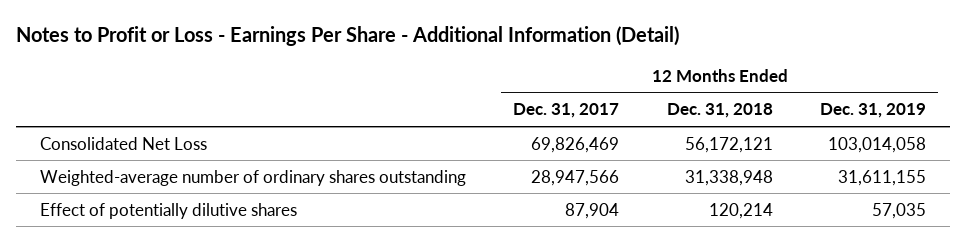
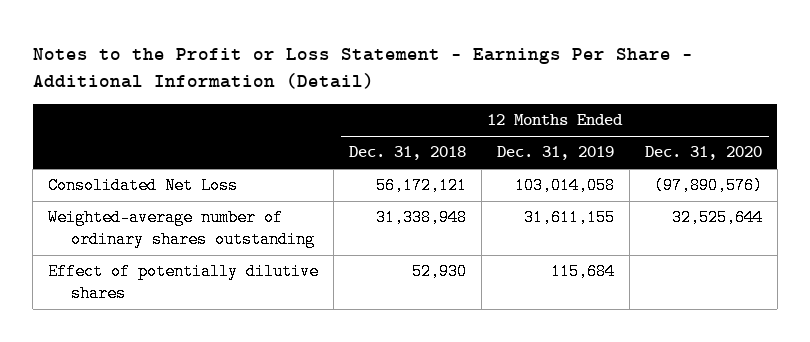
- Notes to Profit or Loss - Earnings Per Share - Additional Information (Detail)
+ Notes to the Profit or Loss Statement - Earnings Per Share - Additional Information (Detail)
- | 12 Months Ended Dec. 31, 2017 | 12 Months Ended Dec. 31, 2018 | 12 Months Ended Dec. 31, 2019
+ | 12 Months Ended Dec. 31, 2018 | 12 Months Ended Dec. 31, 2019 | 12 Months Ended Dec. 31, 2020
- Effect of potentially dilutive shares | 87,904 | 120,214 | 57,035
+ Effect of potentially dilutive shares | 52,930 | 115,684 |

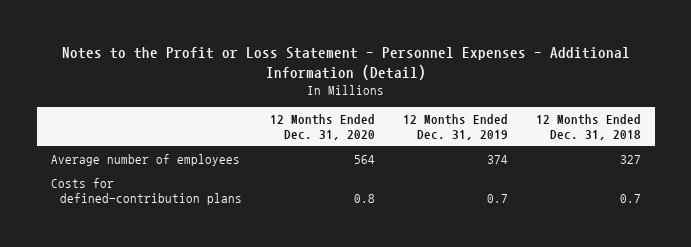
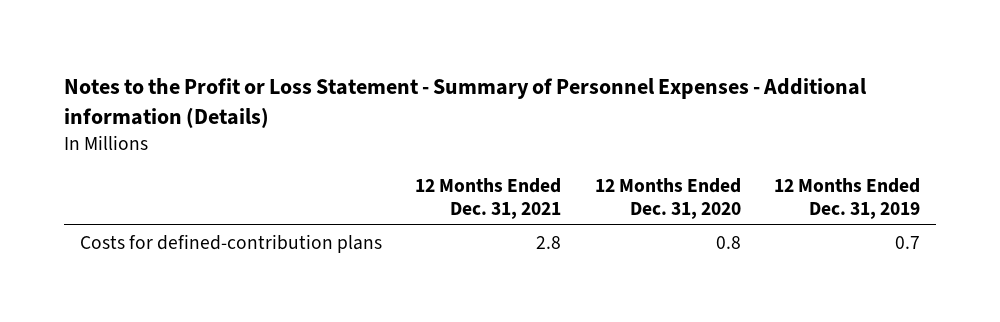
- Notes to the Profit or Loss Statement - Personnel Expenses - Additional Information (Detail)
+ Notes to the Profit or Loss Statement - Summary of Personnel Expenses - Additional information (Details)
- | 12 Months Ended Dec. 31, 2020 | 12 Months Ended Dec. 31, 2019 | 12 Months Ended Dec. 31, 2018
+ | 12 Months Ended Dec. 31, 2021 | 12 Months Ended Dec. 31, 2020 | 12 Months Ended Dec. 31, 2019
- Average number of employees | 564 | 374 | 327

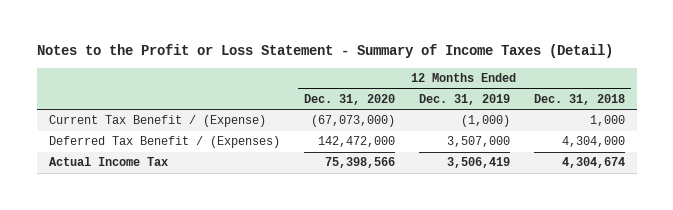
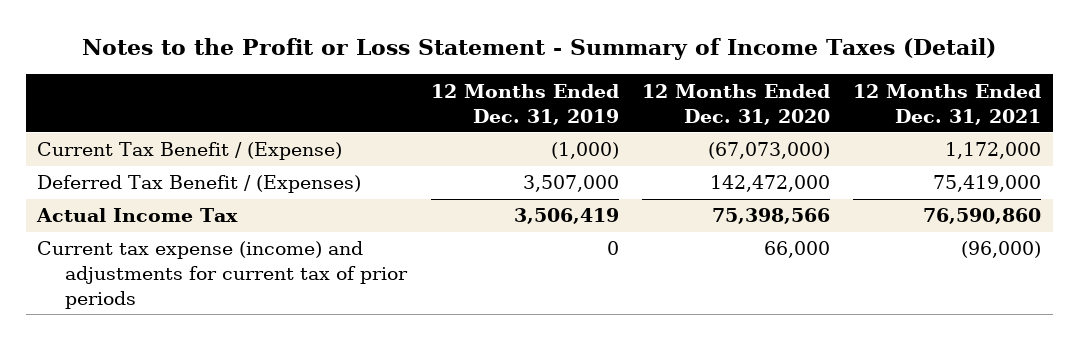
- | 12 Months Ended Dec. 31, 2020 | 12 Months Ended Dec. 31, 2019 | 12 Months Ended Dec. 31, 2018
+ | 12 Months Ended Dec. 31, 2019 | 12 Months Ended Dec. 31, 2020 | 12 Months Ended Dec. 31, 2021
+ Current tax expense (income) and adjustments for current tax of prior periods | 0 | 66,000 | (96,000)

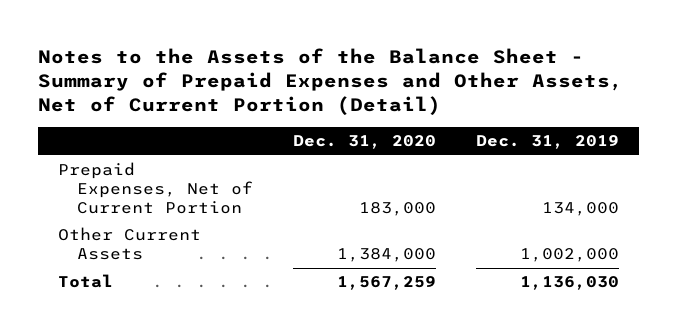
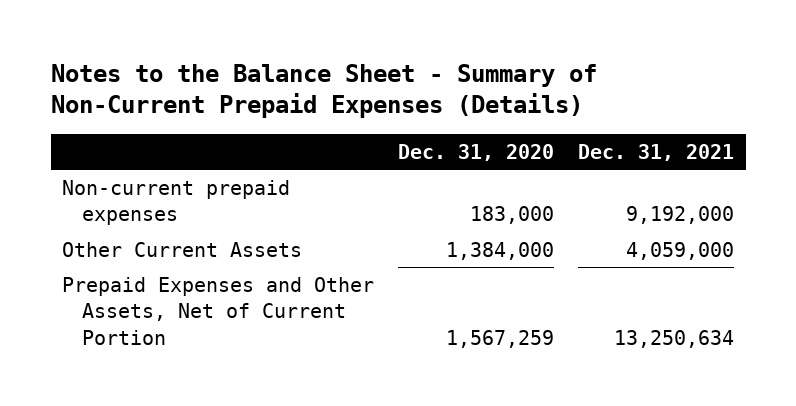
- Notes to the Assets of the Balance Sheet - Summary of Prepaid Expenses and Other Assets, Net of Current Portion (Detail)
+ Notes to the Balance Sheet - Summary of Non-Current Prepaid Expenses (Details)
- | Dec. 31, 2020 | Dec. 31, 2019
+ | Dec. 31, 2020 | Dec. 31, 2021
- Prepaid Expenses, Net of Current Portion | 183,000 | 134,000
+ Non-current prepaid expenses | 183,000 | 9,192,000
- Total | 1,567,259 | 1,136,030
+ Prepaid Expenses and Other Assets, Net of Current Portion | 1,567,259 | 13,250,634

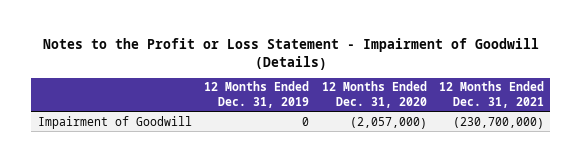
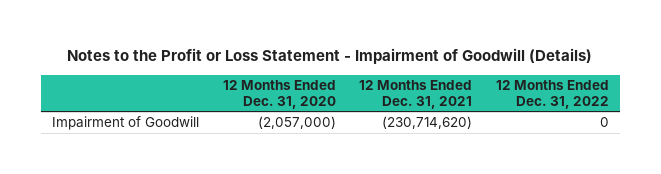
- | 12 Months Ended Dec. 31, 2019 | 12 Months Ended Dec. 31, 2020 | 12 Months Ended Dec. 31, 2021
+ | 12 Months Ended Dec. 31, 2020 | 12 Months Ended Dec. 31, 2021 | 12 Months Ended Dec. 31, 2022
- Impairment of Goodwill | 0 | (2,057,000) | (230,700,000)
+ Impairment of Goodwill | (2,057,000) | (230,714,620) | 0

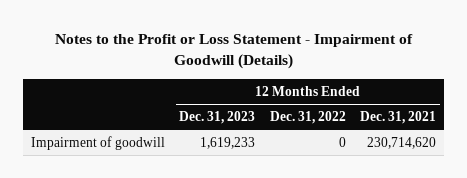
- | 12 Months Ended Dec. 31, 2020 | 12 Months Ended Dec. 31, 2021 | 12 Months Ended Dec. 31, 2022
+ | 12 Months Ended Dec. 31, 2023 | 12 Months Ended Dec. 31, 2022 | 12 Months Ended Dec. 31, 2021
- Impairment of Goodwill | (2,057,000) | (230,714,620) | 0
+ Impairment of goodwill | 1,619,233 | 0 | 230,714,620

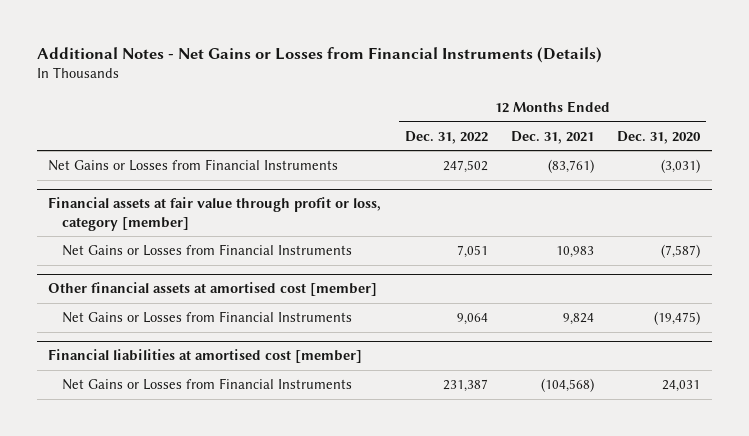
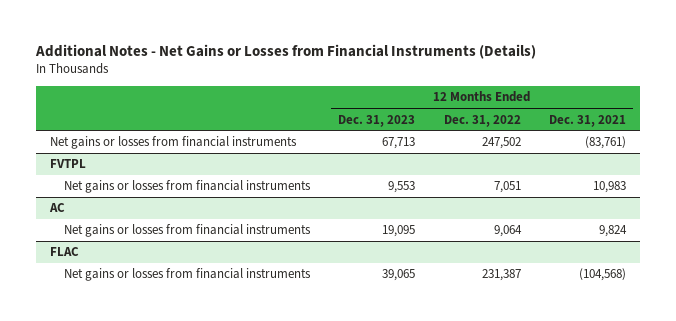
- | 12 Months Ended Dec. 31, 2022 | 12 Months Ended Dec. 31, 2021 | 12 Months Ended Dec. 31, 2020
+ | 12 Months Ended Dec. 31, 2023 | 12 Months Ended Dec. 31, 2022 | 12 Months Ended Dec. 31, 2021
- Net Gains or Losses from Financial Instruments | 247,502 | (83,761) | (3,031)
- Financial assets at fair value through profit or loss, category [member]
- Net Gains or Losses from Financial Instruments | 7,051 | 10,983 | (7,587)
- Other financial assets at amortised cost [member]
- Net Gains or Losses from Financial Instruments | 9,064 | 9,824 | (19,475)
- Financial liabilities at amortised cost [member]
- Net Gains or Losses from Financial Instruments | 231,387 | (104,568) | 24,031
+ Net gains or losses from financial instruments | 67,713 | 247,502 | (83,761)
+ FVTPL
+ Net gains or losses from financial instruments | 9,553 | 7,051 | 10,983
+ AC
+ Net gains or losses from financial instruments | 19,095 | 9,064 | 9,824
+ FLAC
+ Net gains or losses from financial instruments | 39,065 | 231,387 | (104,568)

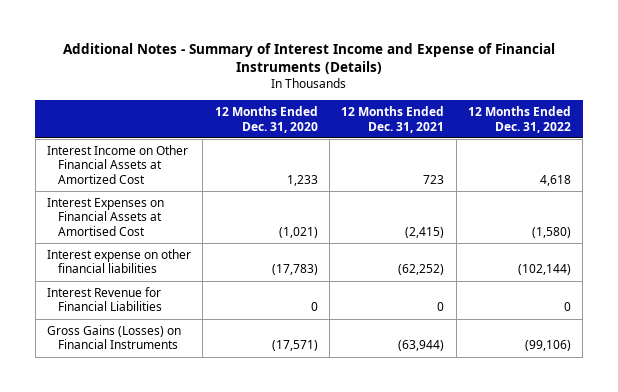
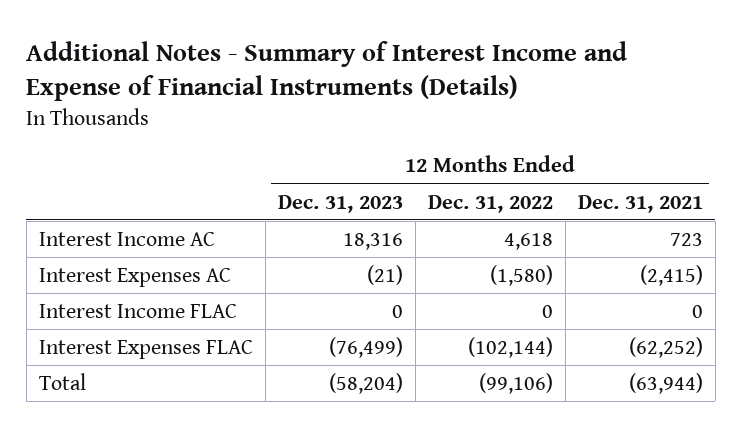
- | 12 Months Ended Dec. 31, 2020 | 12 Months Ended Dec. 31, 2021 | 12 Months Ended Dec. 31, 2022
+ | 12 Months Ended Dec. 31, 2023 | 12 Months Ended Dec. 31, 2022 | 12 Months Ended Dec. 31, 2021
- Interest Income on Other Financial Assets at Amortized Cost | 1,233 | 723 | 4,618
- Interest Expenses on Financial Assets at Amortised Cost | (1,021) | (2,415) | (1,580)
- Interest expense on other financial liabilities | (17,783) | (62,252) | (102,144)
- Interest Revenue for Financial Liabilities | 0 | 0 | 0
- Gross Gains (Losses) on Financial Instruments | (17,571) | (63,944) | (99,106)
+ Interest Income AC | 18,316 | 4,618 | 723
+ Interest Expenses AC | (21) | (1,580) | (2,415)
+ Interest Income FLAC | 0 | 0 | 0
+ Interest Expenses FLAC | (76,499) | (102,144) | (62,252)
+ Total | (58,204) | (99,106) | (63,944)

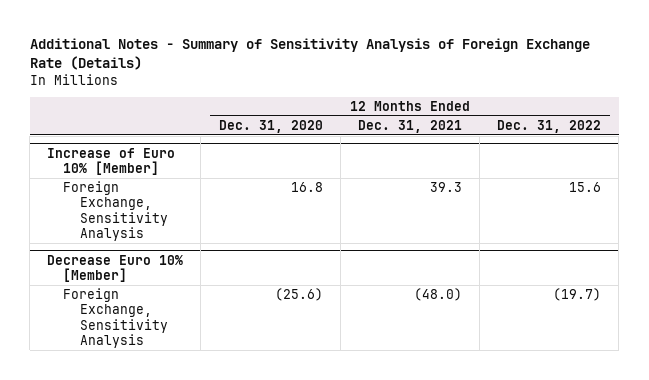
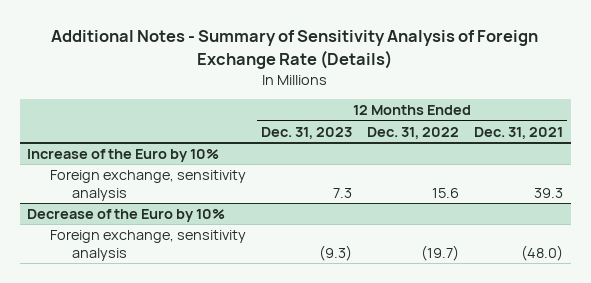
- | 12 Months Ended Dec. 31, 2020 | 12 Months Ended Dec. 31, 2021 | 12 Months Ended Dec. 31, 2022
+ | 12 Months Ended Dec. 31, 2023 | 12 Months Ended Dec. 31, 2022 | 12 Months Ended Dec. 31, 2021
- Increase of Euro 10% [Member]
- Foreign Exchange, Sensitivity Analysis | 16.8 | 39.3 | 15.6
- Decrease Euro 10% [Member]
- Foreign Exchange, Sensitivity Analysis | (25.6) | (48.0) | (19.7)
+ Increase of the Euro by 10%
+ Foreign exchange, sensitivity analysis | 7.3 | 15.6 | 39.3
+ Decrease of the Euro by 10%
+ Foreign exchange, sensitivity analysis | (9.3) | (19.7) | (48.0)

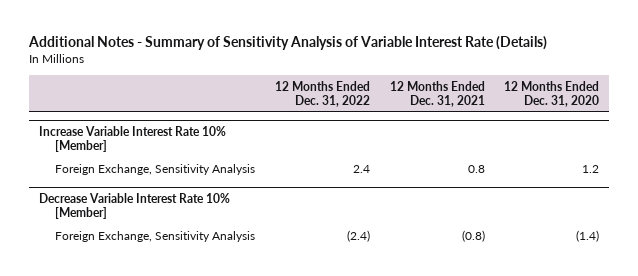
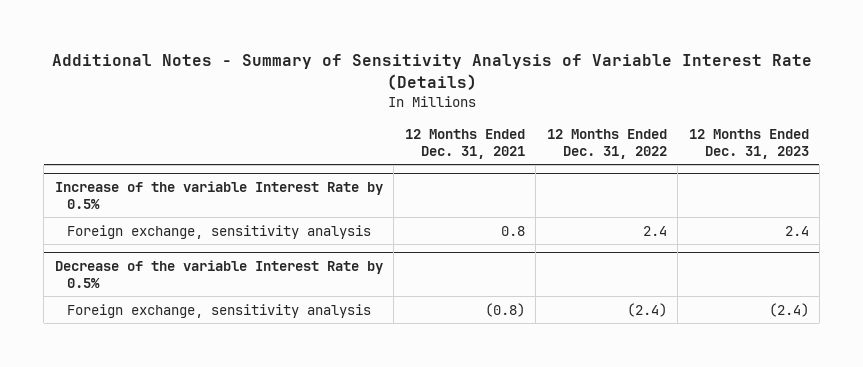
- | 12 Months Ended Dec. 31, 2022 | 12 Months Ended Dec. 31, 2021 | 12 Months Ended Dec. 31, 2020
+ | 12 Months Ended Dec. 31, 2021 | 12 Months Ended Dec. 31, 2022 | 12 Months Ended Dec. 31, 2023
- Increase Variable Interest Rate 10% [Member]
- Foreign Exchange, Sensitivity Analysis | 2.4 | 0.8 | 1.2
- Decrease Variable Interest Rate 10% [Member]
- Foreign Exchange, Sensitivity Analysis | (2.4) | (0.8) | (1.4)
+ Increase of the variable Interest Rate by 0.5%
+ Foreign exchange, sensitivity analysis | 0.8 | 2.4 | 2.4
+ Decrease of the variable Interest Rate by 0.5%
+ Foreign exchange, sensitivity analysis | (0.8) | (2.4) | (2.4)

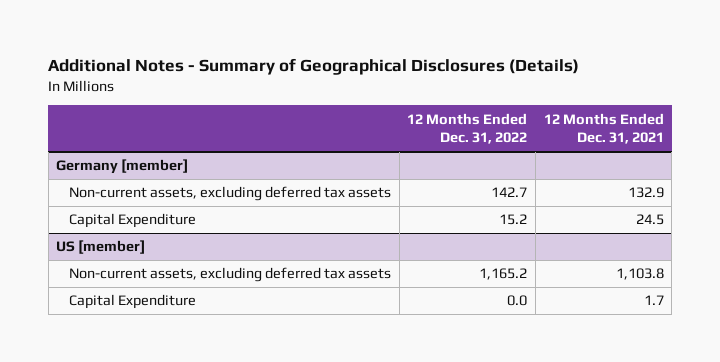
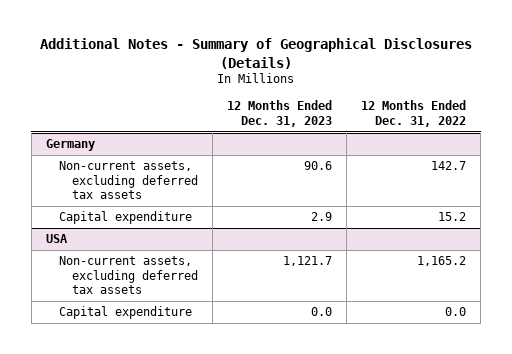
- | 12 Months Ended Dec. 31, 2022 | 12 Months Ended Dec. 31, 2021
+ | 12 Months Ended Dec. 31, 2023 | 12 Months Ended Dec. 31, 2022
- Germany [member]
+ Germany
- Capital Expenditure | 15.2 | 24.5
- US [member]
+ Capital expenditure | 2.9 | 15.2
+ USA
- Capital Expenditure | 0.0 | 1.7
+ Capital expenditure | 0.0 | 0.0

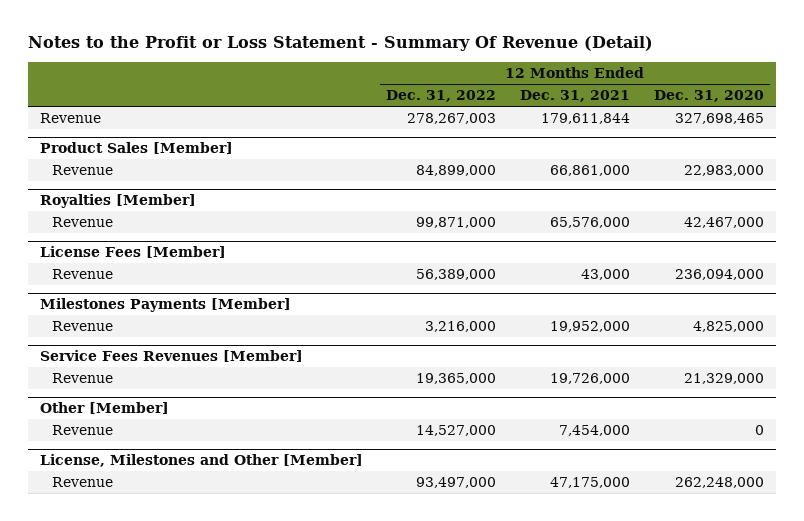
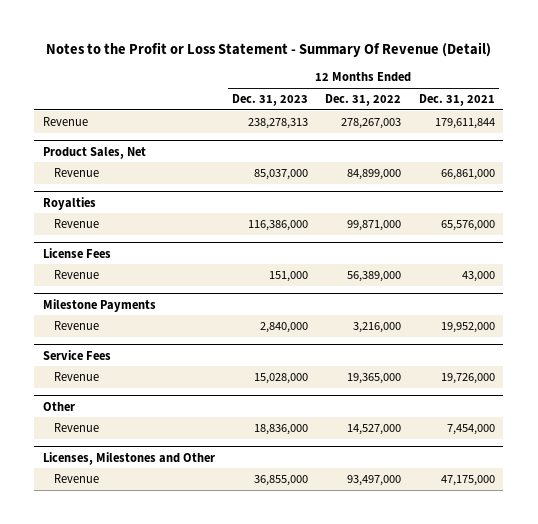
- | 12 Months Ended Dec. 31, 2022 | 12 Months Ended Dec. 31, 2021 | 12 Months Ended Dec. 31, 2020
+ | 12 Months Ended Dec. 31, 2023 | 12 Months Ended Dec. 31, 2022 | 12 Months Ended Dec. 31, 2021
- Product Sales [Member]
+ Product Sales, Net
- Royalties [Member]
+ Royalties
- License Fees [Member]
+ License Fees
- Milestones Payments [Member]
+ Milestone Payments
- Service Fees Revenues [Member]
+ Service Fees
- Other [Member]
+ Other
- License, Milestones and Other [Member]
+ Licenses, Milestones and Other

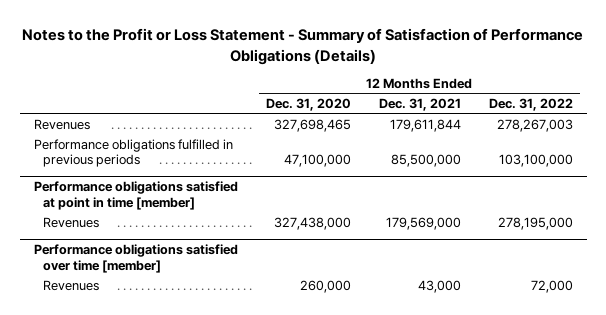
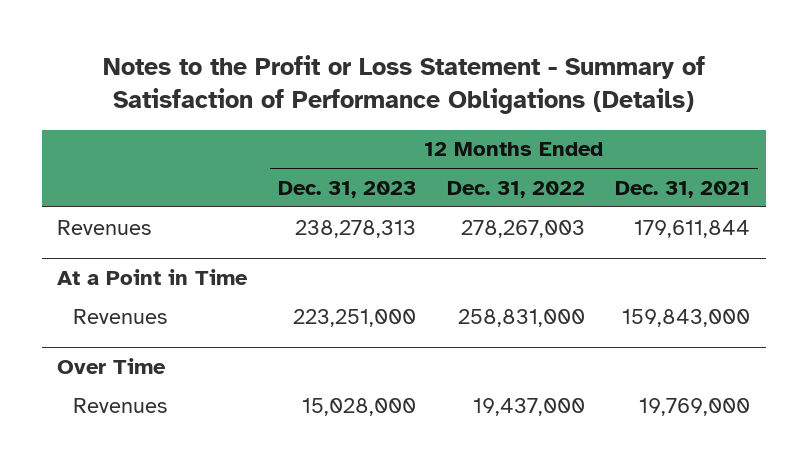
- | 12 Months Ended Dec. 31, 2020 | 12 Months Ended Dec. 31, 2021 | 12 Months Ended Dec. 31, 2022
+ | 12 Months Ended Dec. 31, 2023 | 12 Months Ended Dec. 31, 2022 | 12 Months Ended Dec. 31, 2021
- Performance obligations fulfilled in previous periods | 47,100,000 | 85,500,000 | 103,100,000
- Performance obligations satisfied at point in time [member]
- Revenues | 327,438,000 | 179,569,000 | 278,195,000
- Performance obligations satisfied over time [member]
- Revenues | 260,000 | 43,000 | 72,000
+ At a Point in Time
+ Revenues | 223,251,000 | 258,831,000 | 159,843,000
+ Over Time
+ Revenues | 15,028,000 | 19,437,000 | 19,769,000

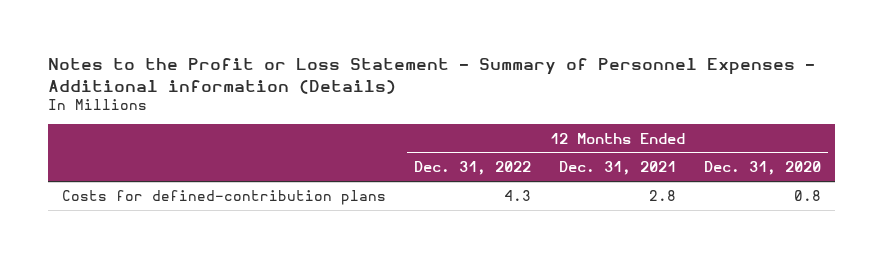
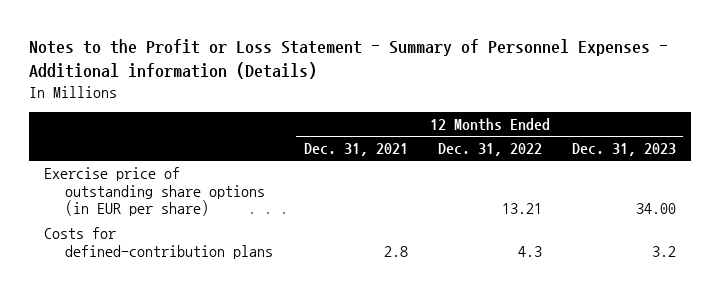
- | 12 Months Ended Dec. 31, 2022 | 12 Months Ended Dec. 31, 2021 | 12 Months Ended Dec. 31, 2020
+ | 12 Months Ended Dec. 31, 2021 | 12 Months Ended Dec. 31, 2022 | 12 Months Ended Dec. 31, 2023
+ Exercise price of outstanding share options (in EUR per share) | | 13.21 | 34.00

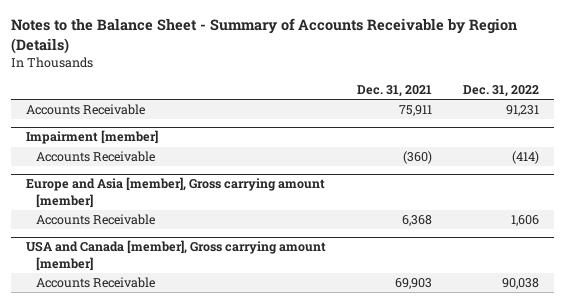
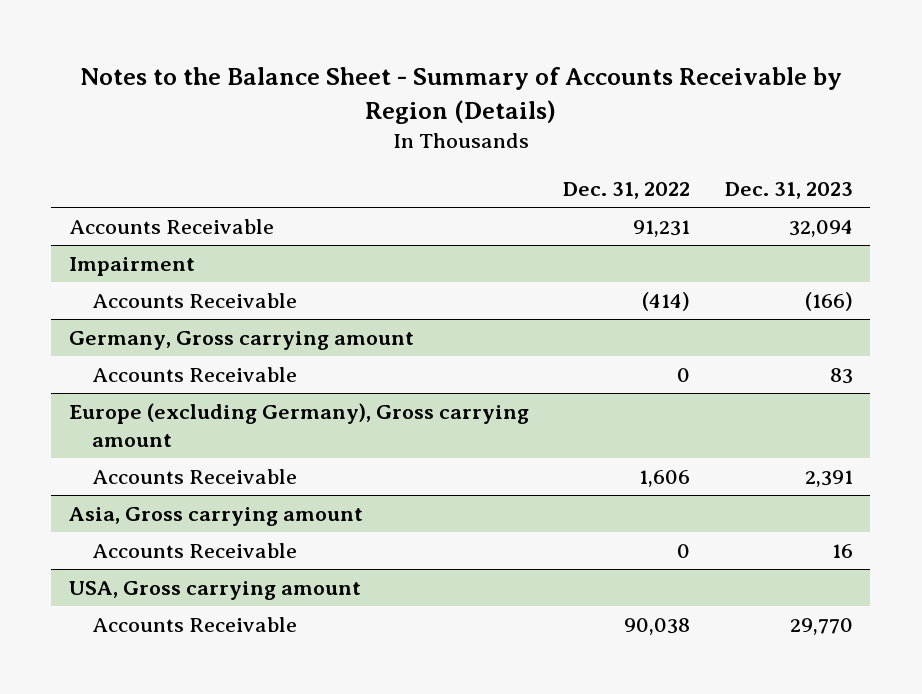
- | Dec. 31, 2021 | Dec. 31, 2022
+ | Dec. 31, 2022 | Dec. 31, 2023
- Impairment [member]
+ Impairment
- Europe and Asia [member], Gross carrying amount [member]
+ Germany, Gross carrying amount
+ Accounts Receivable | 0 | 83
+ Europe (excluding Germany), Gross carrying amount
- USA and Canada [member], Gross carrying amount [member]
+ Asia, Gross carrying amount
+ Accounts Receivable | 0 | 16
+ USA, Gross carrying amount

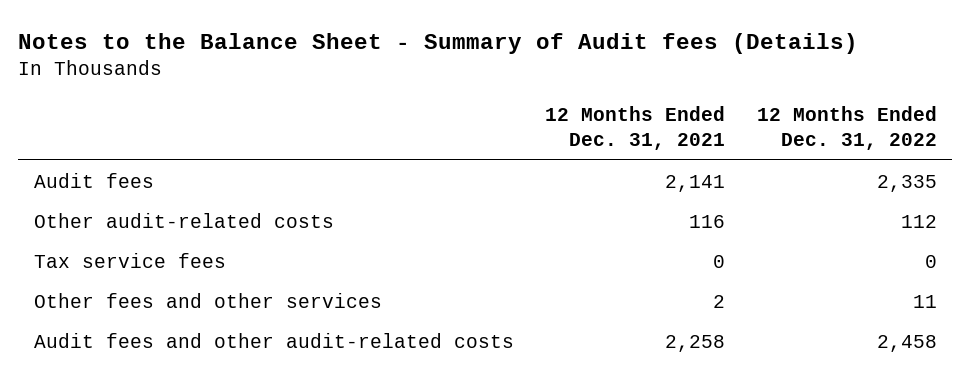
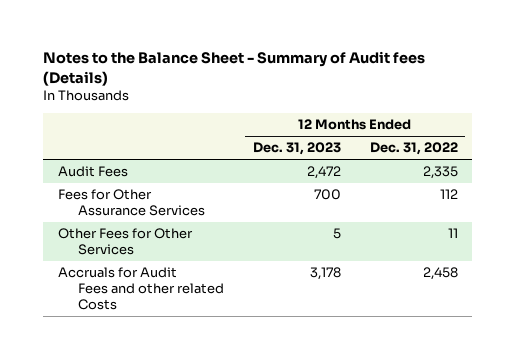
- | 12 Months Ended Dec. 31, 2021 | 12 Months Ended Dec. 31, 2022
+ | 12 Months Ended Dec. 31, 2023 | 12 Months Ended Dec. 31, 2022
- Audit fees | 2,141 | 2,335
- Other audit-related costs | 116 | 112
- Tax service fees | 0 | 0
- Other fees and other services | 2 | 11
- Audit fees and other audit-related costs | 2,258 | 2,458
+ Audit Fees | 2,472 | 2,335
+ Fees for Other Assurance Services | 700 | 112
+ Other Fees for Other Services | 5 | 11
+ Accruals for Audit Fees and other related Costs | 3,178 | 2,458

